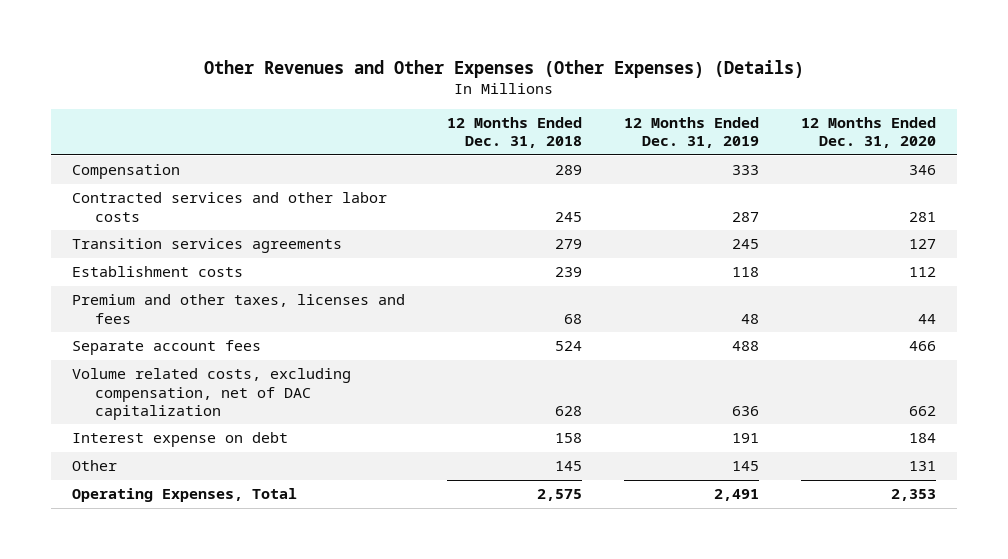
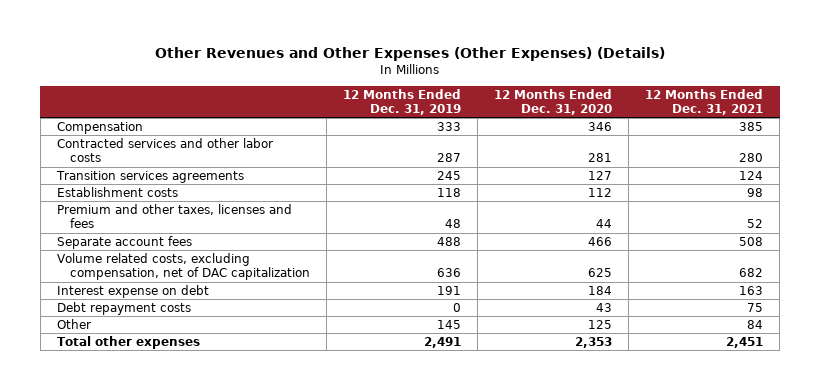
- | 12 Months Ended Dec. 31, 2018 | 12 Months Ended Dec. 31, 2019 | 12 Months Ended Dec. 31, 2020
+ | 12 Months Ended Dec. 31, 2019 | 12 Months Ended Dec. 31, 2020 | 12 Months Ended Dec. 31, 2021
- Volume related costs, excluding compensation, net of DAC capitalization | 628 | 636 | 662
+ Volume related costs, excluding compensation, net of DAC capitalization | 636 | 625 | 682
- Other | 145 | 145 | 131
- Operating Expenses, Total | 2,575 | 2,491 | 2,353
+ Debt repayment costs | 0 | 43 | 75
+ Other | 145 | 125 | 84
+ Total other expenses | 2,491 | 2,353 | 2,451

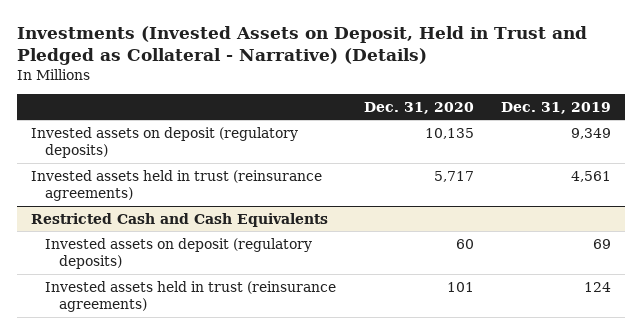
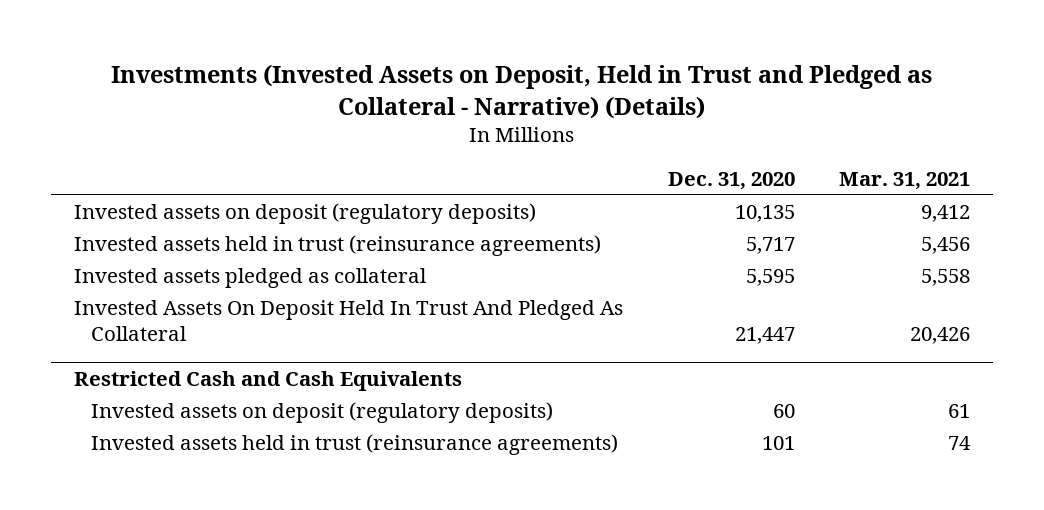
- | Dec. 31, 2020 | Dec. 31, 2019
+ | Dec. 31, 2020 | Mar. 31, 2021
+ Invested assets pledged as collateral | 5,595 | 5,558
+ Invested Assets On Deposit Held In Trust And Pledged As Collateral | 21,447 | 20,426

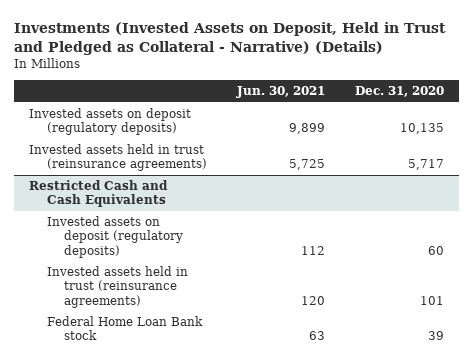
- | Dec. 31, 2020 | Mar. 31, 2021
+ | Jun. 30, 2021 | Dec. 31, 2020
- Invested assets pledged as collateral | 5,595 | 5,558
- Invested Assets On Deposit Held In Trust And Pledged As Collateral | 21,447 | 20,426
@ Restricted Cash and Cash Equivalents
+ Federal Home Loan Bank stock | 63 | 39

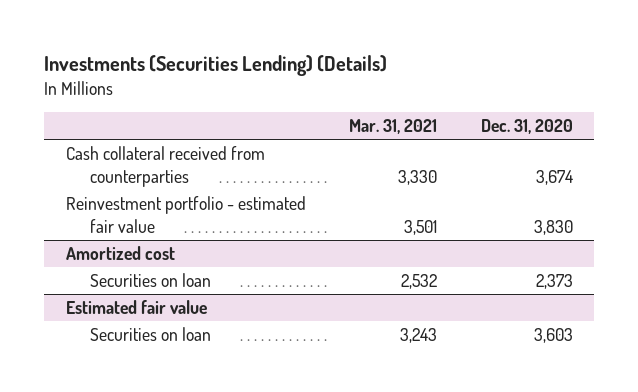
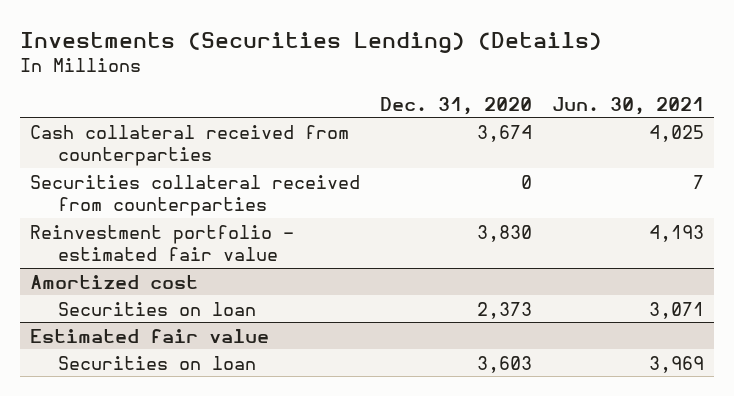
- | Mar. 31, 2021 | Dec. 31, 2020
+ | Dec. 31, 2020 | Jun. 30, 2021
+ Securities collateral received from counterparties | 0 | 7

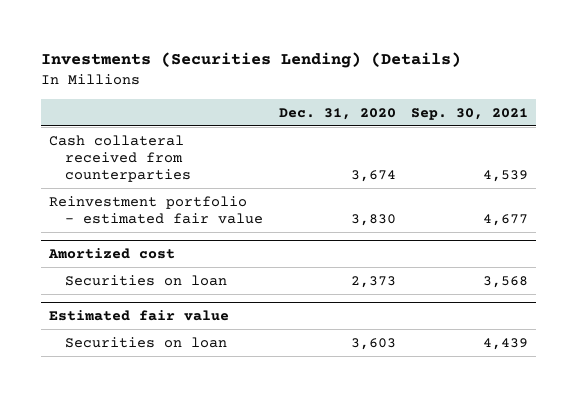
- | Dec. 31, 2020 | Jun. 30, 2021
+ | Dec. 31, 2020 | Sep. 30, 2021
- Securities collateral received from counterparties | 0 | 7

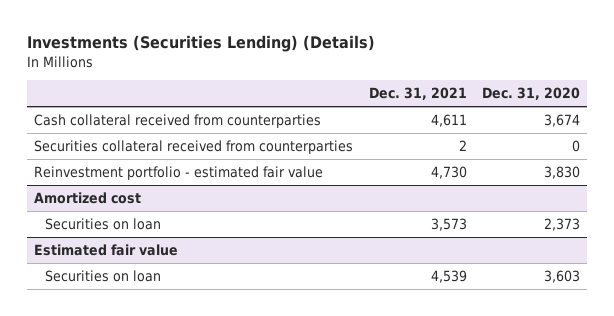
- | Dec. 31, 2020 | Sep. 30, 2021
+ | Dec. 31, 2021 | Dec. 31, 2020
+ Securities collateral received from counterparties | 2 | 0

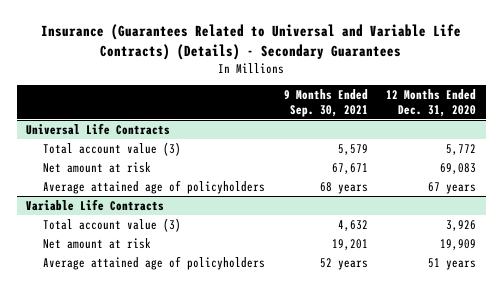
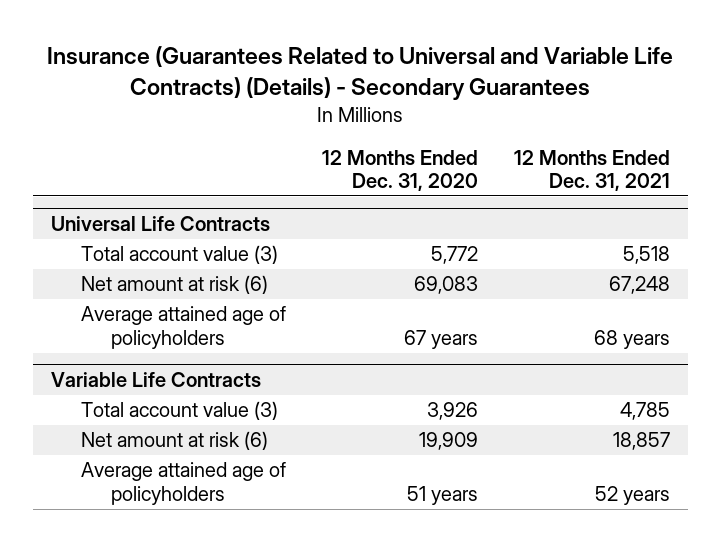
- | 9 Months Ended Sep. 30, 2021 | 12 Months Ended Dec. 31, 2020
+ | 12 Months Ended Dec. 31, 2020 | 12 Months Ended Dec. 31, 2021
@ Universal Life Contracts
- Net amount at risk | 67,671 | 69,083
+ Net amount at risk (6) | 69,083 | 67,248
@ Variable Life Contracts
- Net amount at risk | 19,201 | 19,909
+ Net amount at risk (6) | 19,909 | 18,857

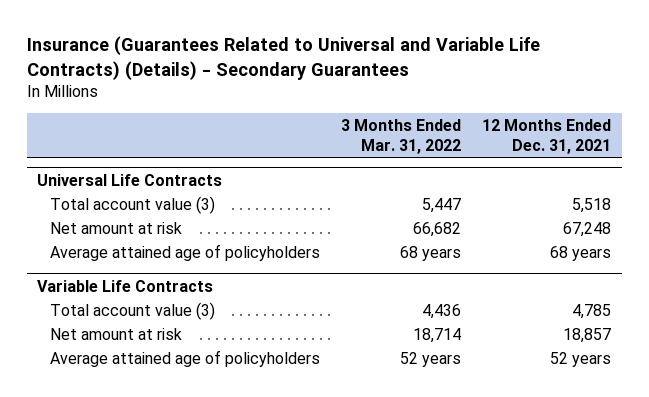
- | 12 Months Ended Dec. 31, 2020 | 12 Months Ended Dec. 31, 2021
+ | 3 Months Ended Mar. 31, 2022 | 12 Months Ended Dec. 31, 2021
@ Universal Life Contracts
- Net amount at risk (6) | 69,083 | 67,248
+ Net amount at risk | 66,682 | 67,248
@ Variable Life Contracts
- Net amount at risk (6) | 19,909 | 18,857
+ Net amount at risk | 18,714 | 18,857

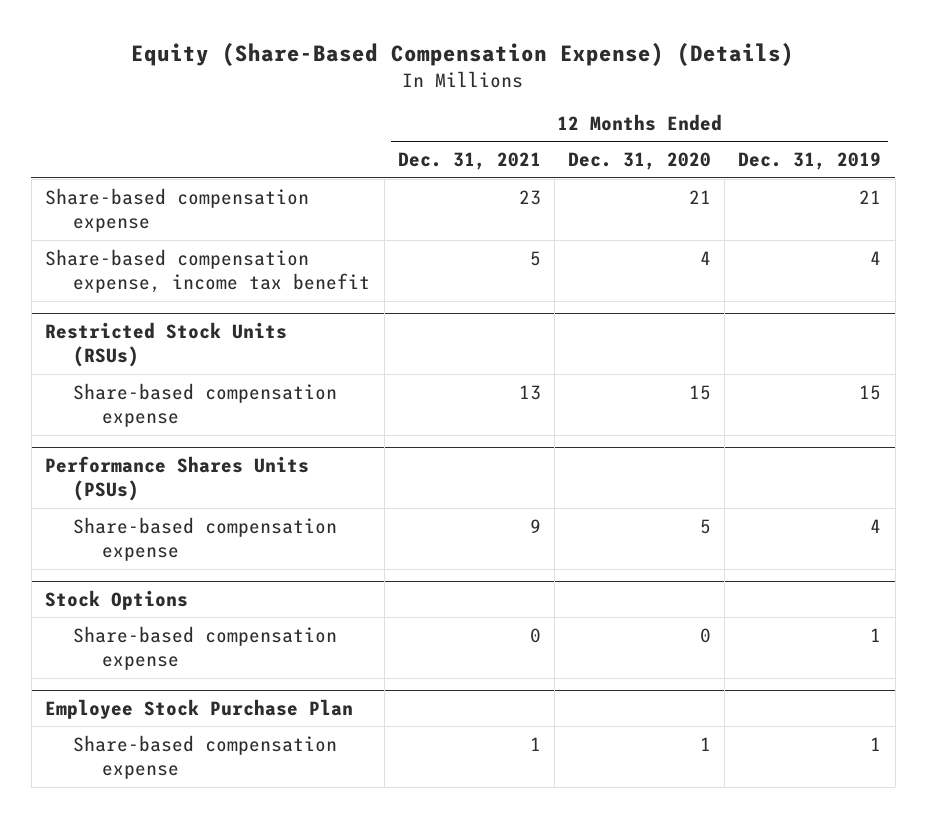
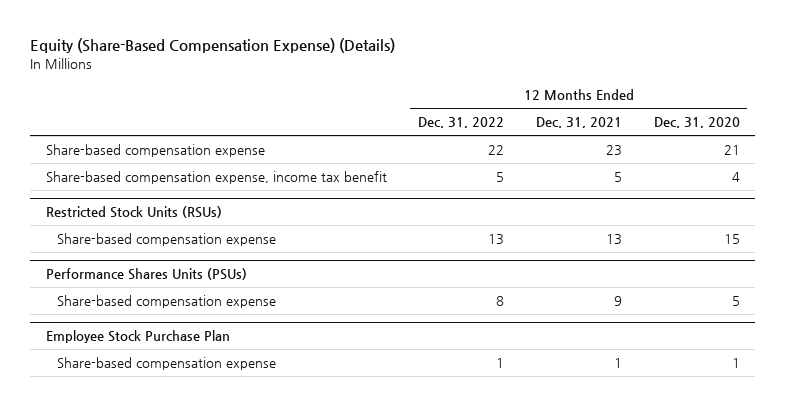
- | 12 Months Ended Dec. 31, 2021 | 12 Months Ended Dec. 31, 2020 | 12 Months Ended Dec. 31, 2019
+ | 12 Months Ended Dec. 31, 2022 | 12 Months Ended Dec. 31, 2021 | 12 Months Ended Dec. 31, 2020
- Stock Options
- Share-based compensation expense | 0 | 0 | 1

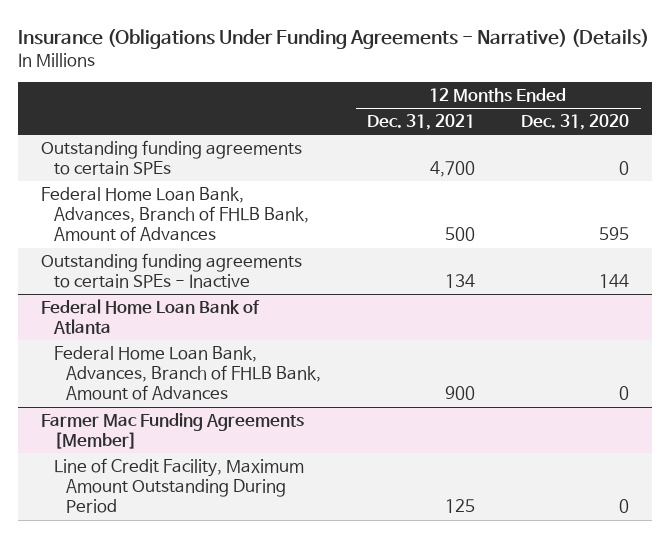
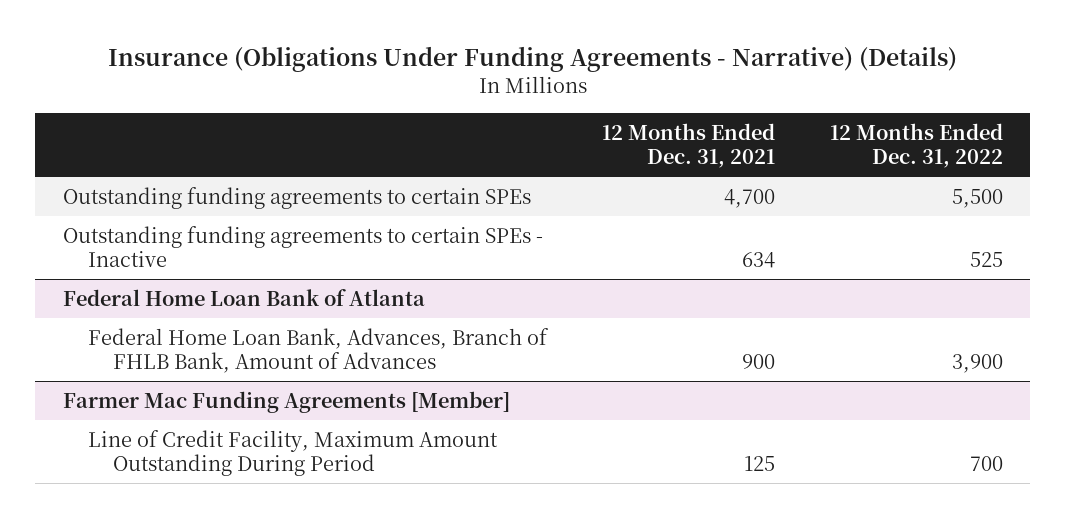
- | 12 Months Ended Dec. 31, 2021 | 12 Months Ended Dec. 31, 2020
+ | 12 Months Ended Dec. 31, 2021 | 12 Months Ended Dec. 31, 2022
- Federal Home Loan Bank, Advances, Branch of FHLB Bank, Amount of Advances | 500 | 595
- Outstanding funding agreements to certain SPEs - Inactive | 134 | 144
+ Outstanding funding agreements to certain SPEs - Inactive | 634 | 525

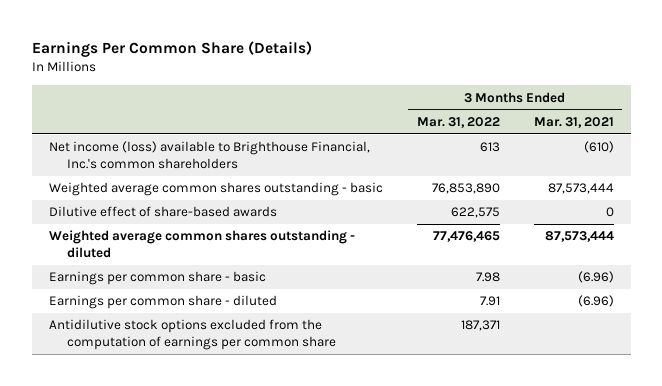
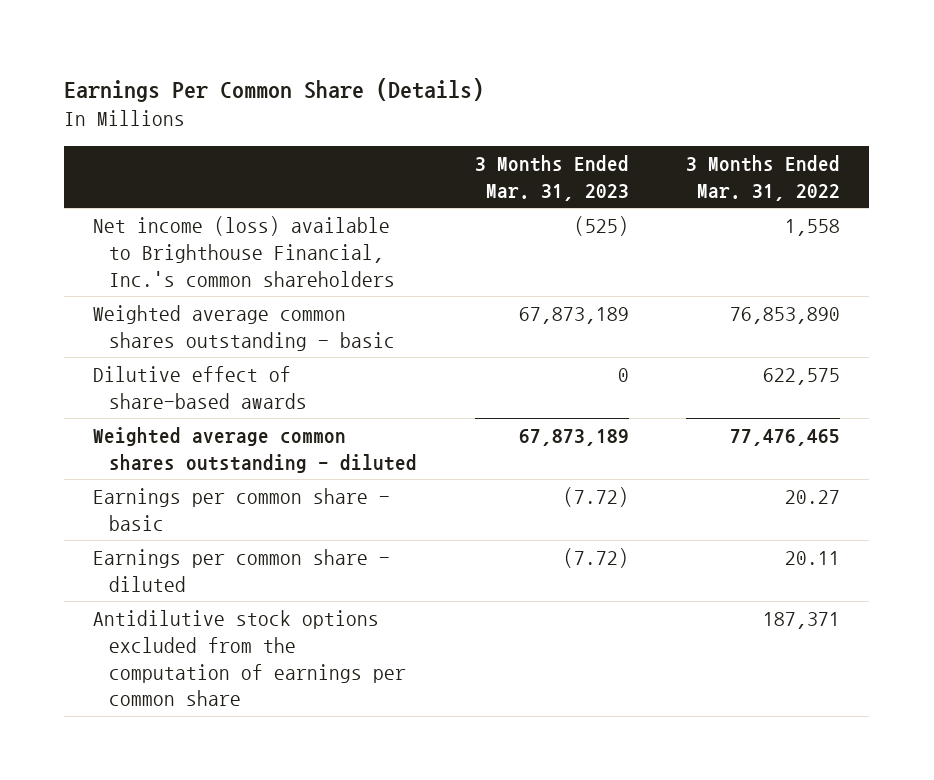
- | 3 Months Ended Mar. 31, 2022 | 3 Months Ended Mar. 31, 2021
+ | 3 Months Ended Mar. 31, 2023 | 3 Months Ended Mar. 31, 2022
- Net income (loss) available to Brighthouse Financial, Inc.'s common shareholders | 613 | (610)
+ Net income (loss) available to Brighthouse Financial, Inc.'s common shareholders | (525) | 1,558
- Earnings per common share - basic | 7.98 | (6.96)
- Earnings per common share - diluted | 7.91 | (6.96)
+ Earnings per common share - basic | (7.72) | 20.27
+ Earnings per common share - diluted | (7.72) | 20.11

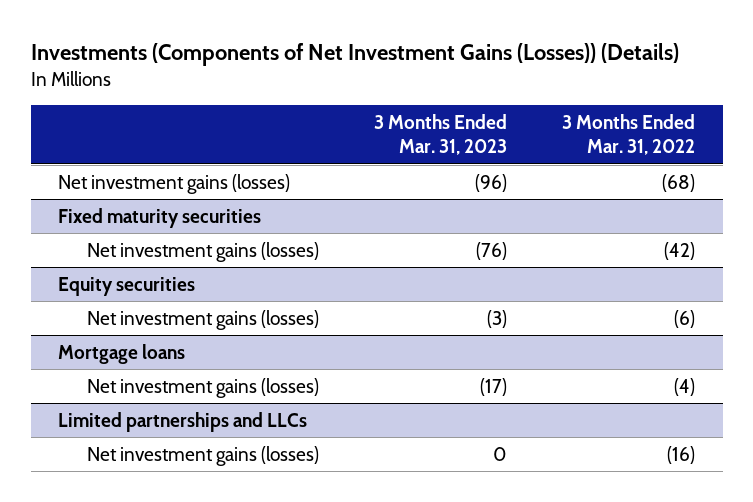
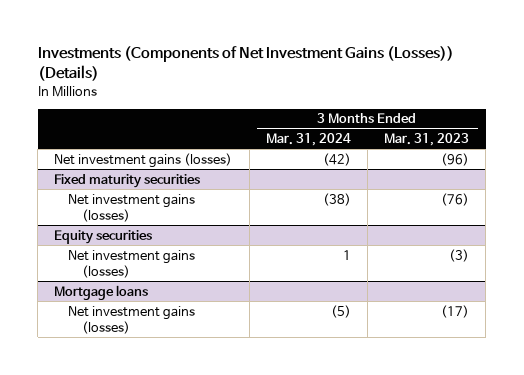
- | 3 Months Ended Mar. 31, 2023 | 3 Months Ended Mar. 31, 2022
+ | 3 Months Ended Mar. 31, 2024 | 3 Months Ended Mar. 31, 2023
- Limited partnerships and LLCs
- Net investment gains (losses) | 0 | (16)

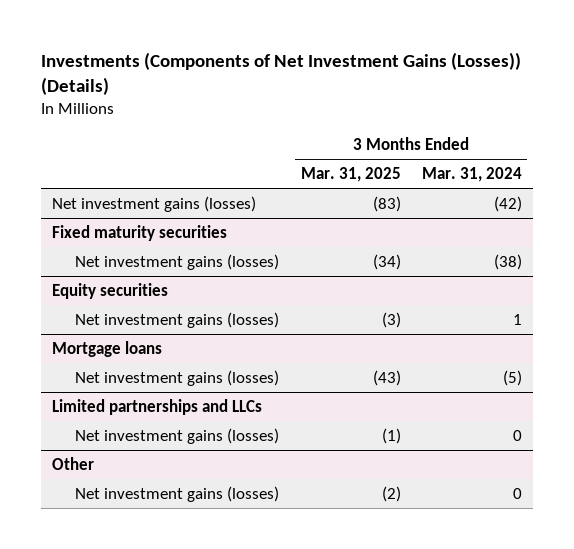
- | 3 Months Ended Mar. 31, 2024 | 3 Months Ended Mar. 31, 2023
+ | 3 Months Ended Mar. 31, 2025 | 3 Months Ended Mar. 31, 2024
+ Limited partnerships and LLCs
+ Net investment gains (losses) | (1) | 0
+ Other
+ Net investment gains (losses) | (2) | 0

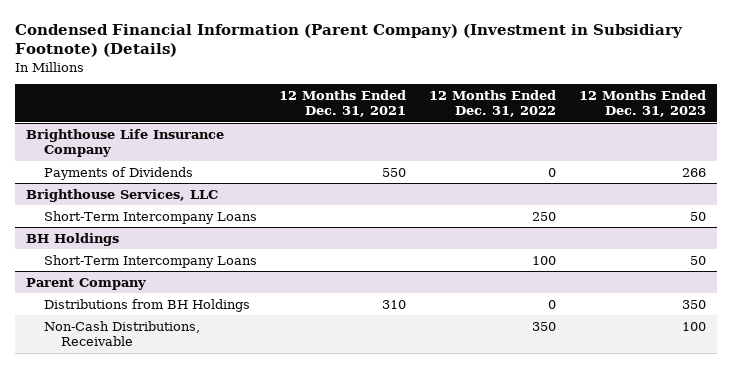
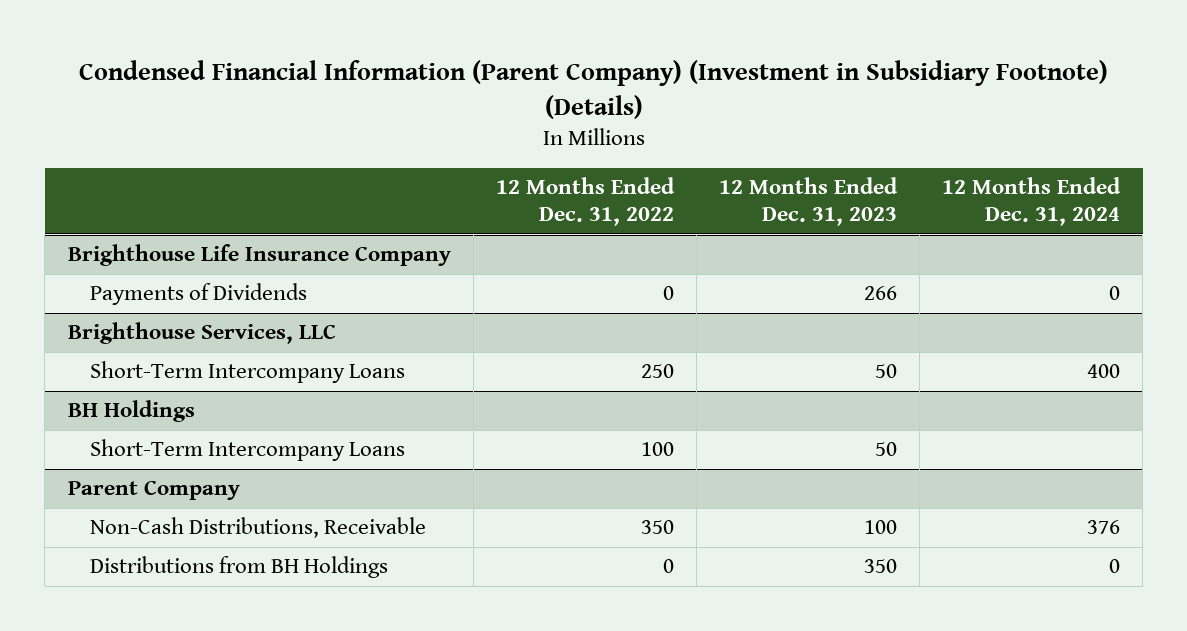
- | 12 Months Ended Dec. 31, 2021 | 12 Months Ended Dec. 31, 2022 | 12 Months Ended Dec. 31, 2023
+ | 12 Months Ended Dec. 31, 2022 | 12 Months Ended Dec. 31, 2023 | 12 Months Ended Dec. 31, 2024
@ Parent Company
moved down: Distributions from BH Holdings | 0 | 350 | 0

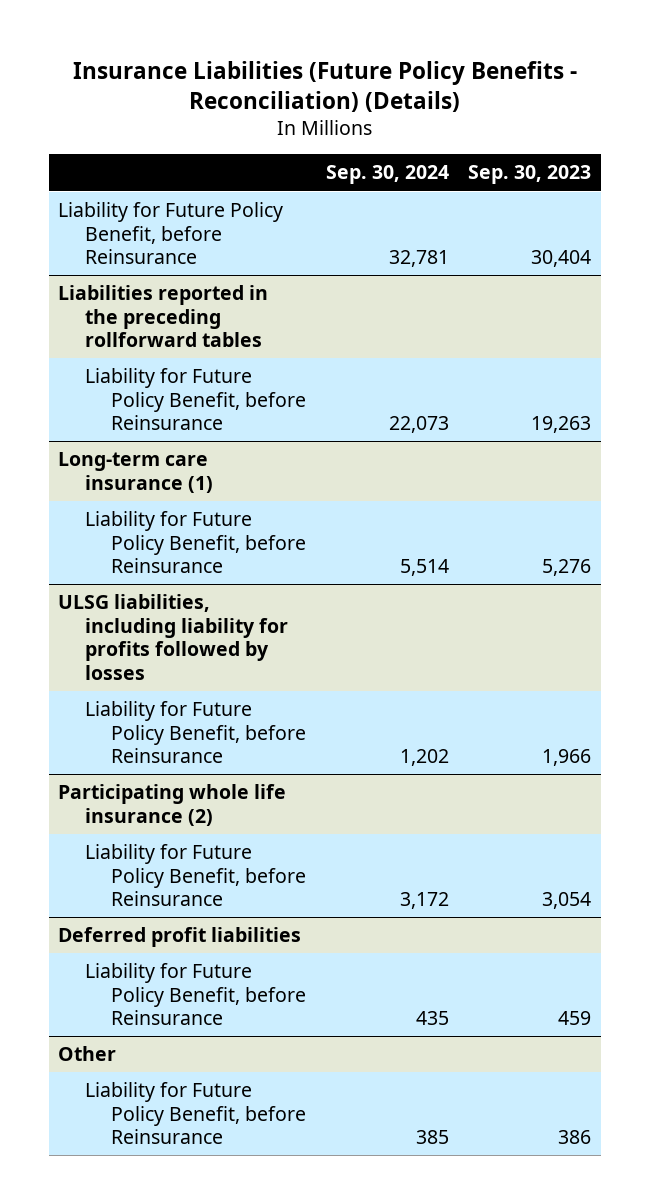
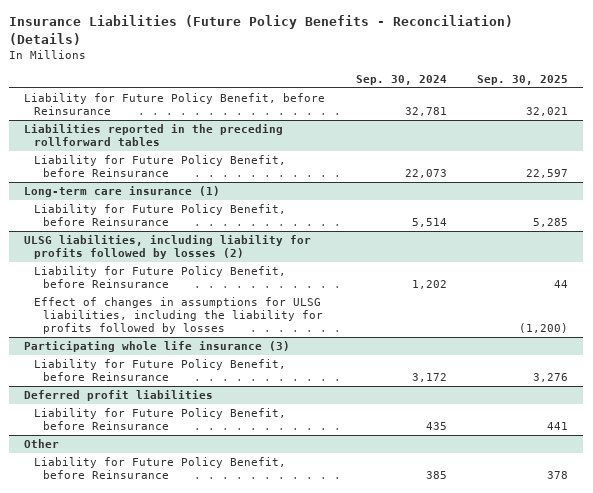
- | Sep. 30, 2024 | Sep. 30, 2023
+ | Sep. 30, 2024 | Sep. 30, 2025
- ULSG liabilities, including liability for profits followed by losses
+ ULSG liabilities, including liability for profits followed by losses (2)
- Participating whole life insurance (2)
+ Effect of changes in assumptions for ULSG liabilities, including the liability for profits followed by losses | | (1,200)
+ Participating whole life insurance (3)

